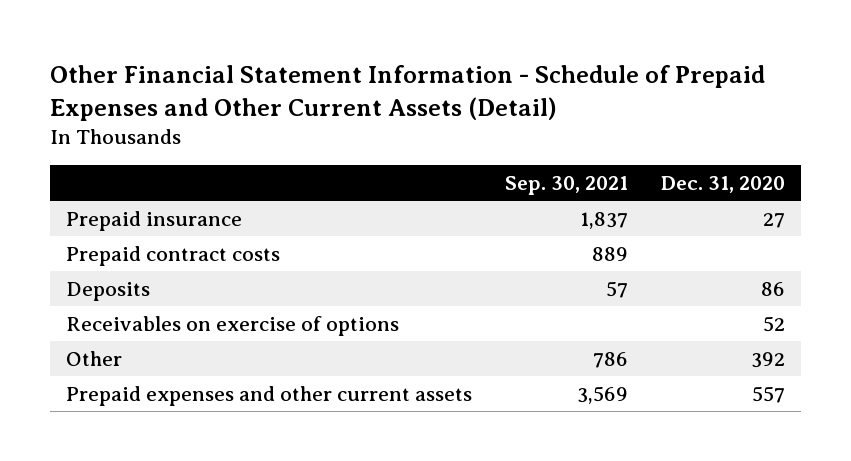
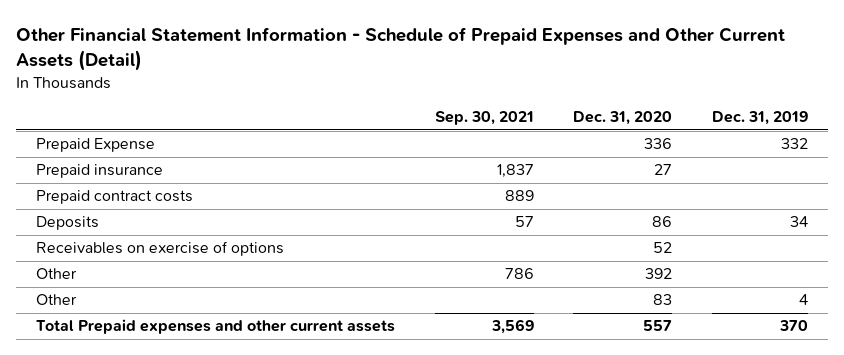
- | Sep. 30, 2021 | Dec. 31, 2020
+ | Sep. 30, 2021 | Dec. 31, 2020 | Dec. 31, 2019
+ Prepaid Expense | | 336 | 332
- Prepaid expenses and other current assets | 3,569 | 557
+ Other | | 83 | 4
+ Total Prepaid expenses and other current assets | 3,569 | 557 | 370

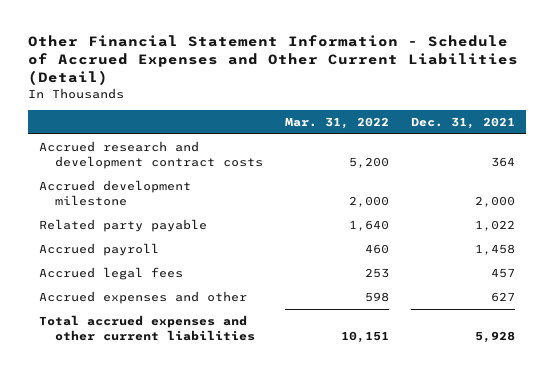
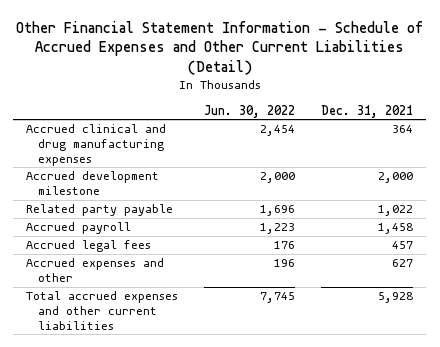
- | Mar. 31, 2022 | Dec. 31, 2021
+ | Jun. 30, 2022 | Dec. 31, 2021
- Accrued research and development contract costs | 5,200 | 364
+ Accrued clinical and drug manufacturing expenses | 2,454 | 364

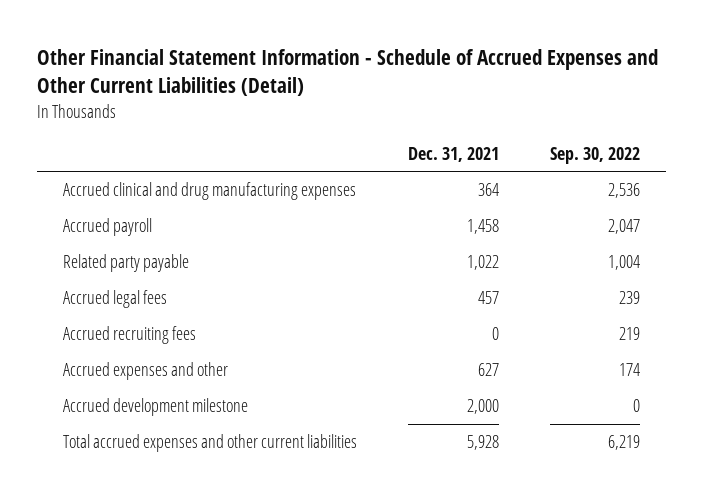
- | Jun. 30, 2022 | Dec. 31, 2021
+ | Dec. 31, 2021 | Sep. 30, 2022
moved down: Related party payable | 1,022 | 1,004
+ Accrued recruiting fees | 0 | 219
moved down: Accrued development milestone | 2,000 | 0

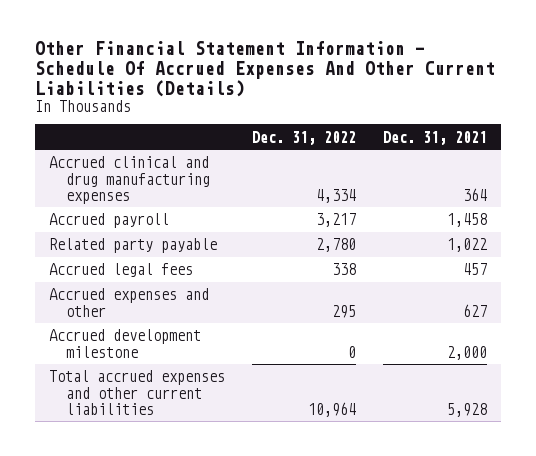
- Other Financial Statement Information - Schedule of Accrued Expenses and Other Current Liabilities (Detail)
+ Other Financial Statement Information - Schedule Of Accrued Expenses And Other Current Liabilities (Details)
- | Dec. 31, 2021 | Sep. 30, 2022
+ | Dec. 31, 2022 | Dec. 31, 2021
- Accrued recruiting fees | 0 | 219

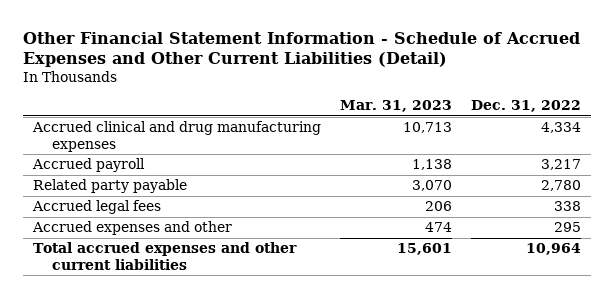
- Other Financial Statement Information - Schedule Of Accrued Expenses And Other Current Liabilities (Details)
+ Other Financial Statement Information - Schedule of Accrued Expenses and Other Current Liabilities (Detail)
- | Dec. 31, 2022 | Dec. 31, 2021
+ | Mar. 31, 2023 | Dec. 31, 2022
- Accrued development milestone | 0 | 2,000

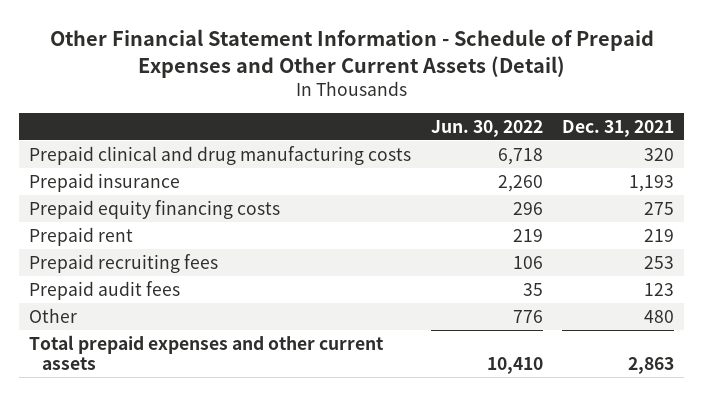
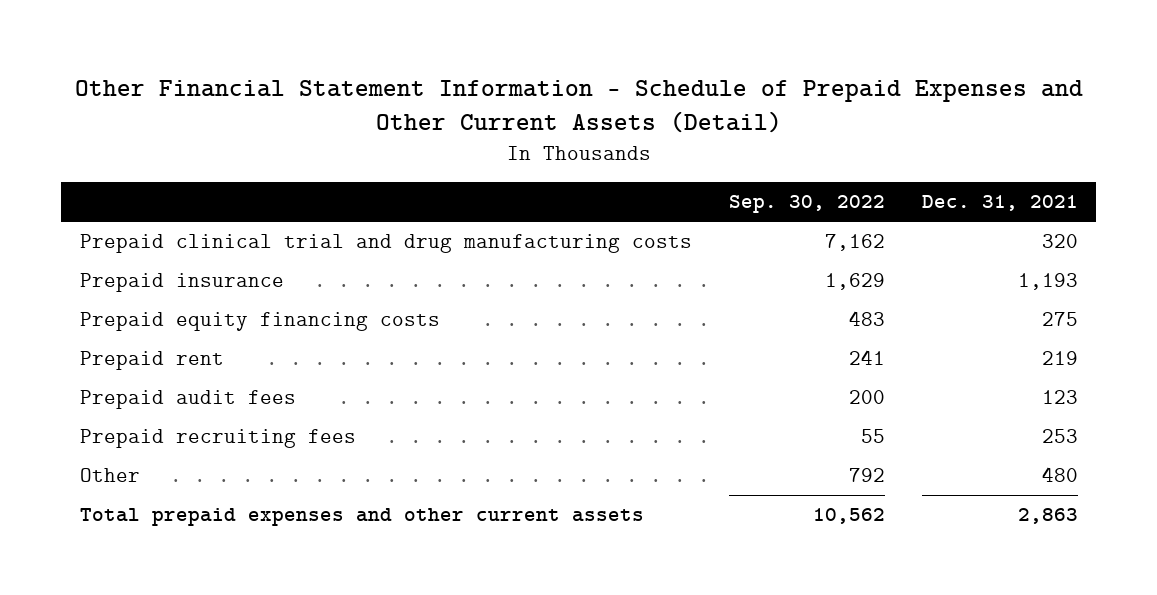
- | Jun. 30, 2022 | Dec. 31, 2021
+ | Sep. 30, 2022 | Dec. 31, 2021
- Prepaid clinical and drug manufacturing costs | 6,718 | 320
+ Prepaid clinical trial and drug manufacturing costs | 7,162 | 320
moved down: Prepaid recruiting fees | 55 | 253

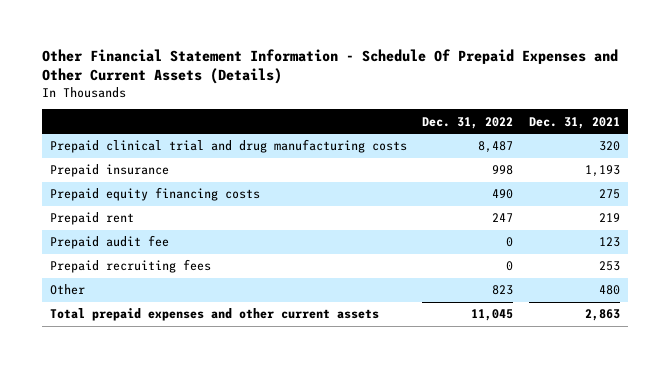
- Other Financial Statement Information - Schedule of Prepaid Expenses and Other Current Assets (Detail)
+ Other Financial Statement Information - Schedule Of Prepaid Expenses and Other Current Assets (Details)
- | Sep. 30, 2022 | Dec. 31, 2021
+ | Dec. 31, 2022 | Dec. 31, 2021
- Prepaid audit fees | 200 | 123
+ Prepaid audit fee | 0 | 123

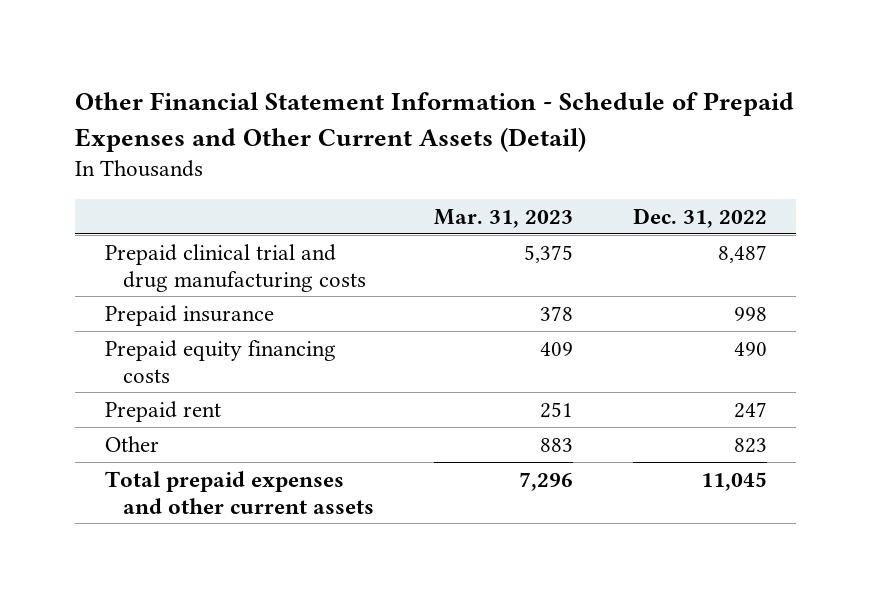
- Other Financial Statement Information - Schedule Of Prepaid Expenses and Other Current Assets (Details)
+ Other Financial Statement Information - Schedule of Prepaid Expenses and Other Current Assets (Detail)
- | Dec. 31, 2022 | Dec. 31, 2021
+ | Mar. 31, 2023 | Dec. 31, 2022
- Prepaid audit fee | 0 | 123
- Prepaid recruiting fees | 0 | 253

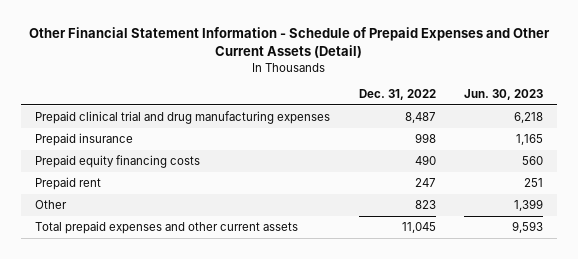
- | Mar. 31, 2023 | Dec. 31, 2022
+ | Dec. 31, 2022 | Jun. 30, 2023
- Prepaid clinical trial and drug manufacturing costs | 5,375 | 8,487
+ Prepaid clinical trial and drug manufacturing expenses | 8,487 | 6,218

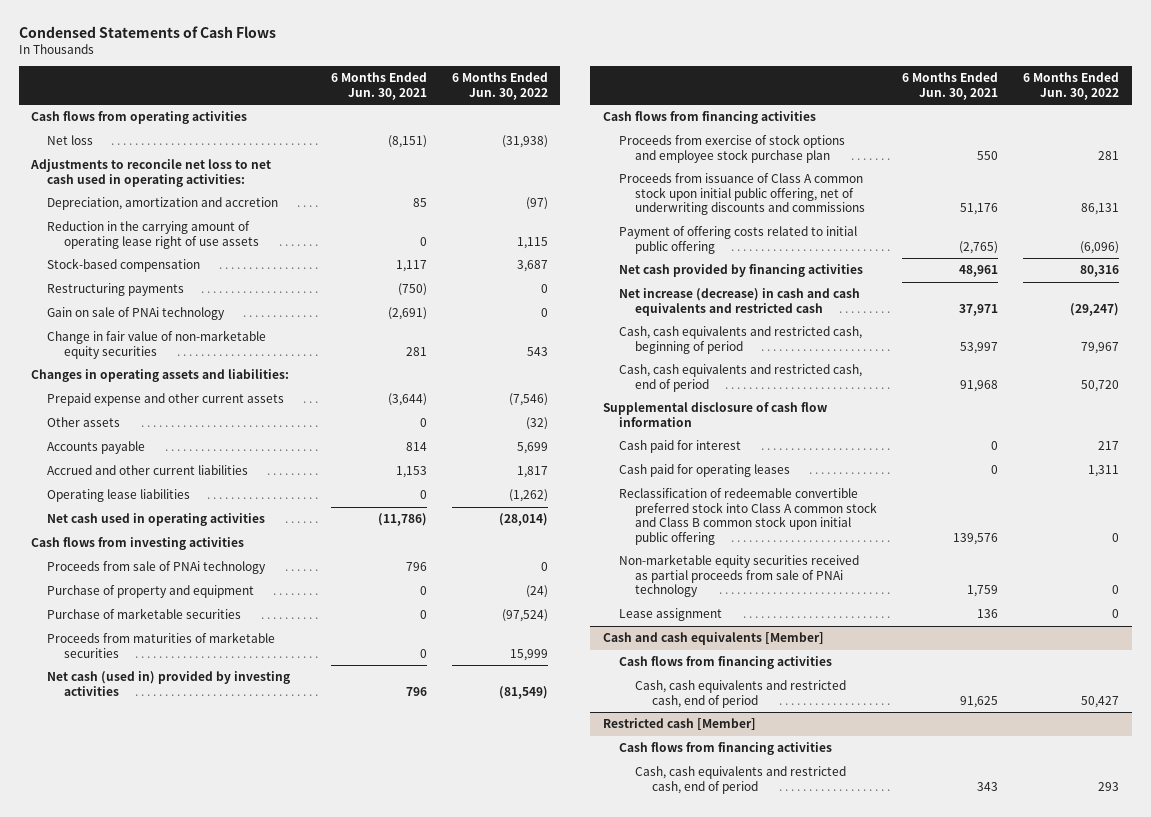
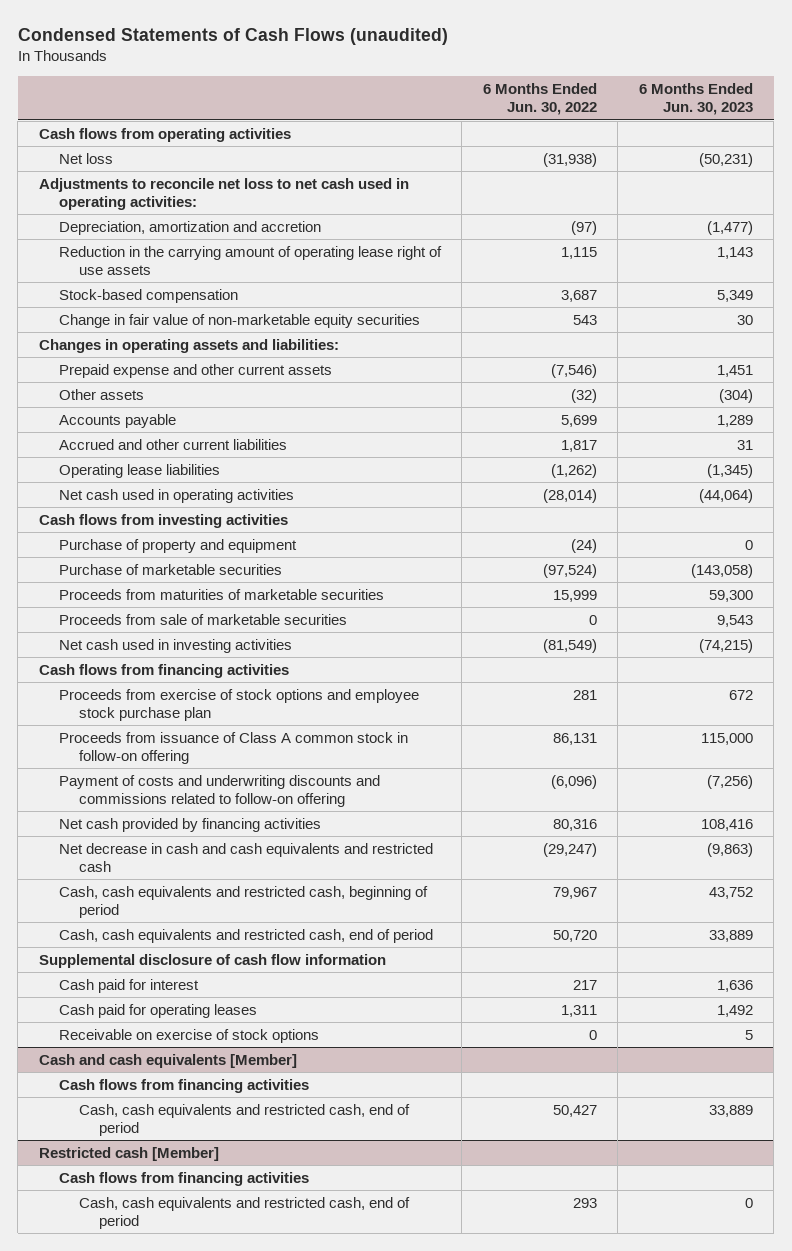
- Condensed Statements of Cash Flows
+ Condensed Statements of Cash Flows (unaudited)
- | 6 Months Ended Jun. 30, 2021 | 6 Months Ended Jun. 30, 2022
+ | 6 Months Ended Jun. 30, 2022 | 6 Months Ended Jun. 30, 2023
- Restructuring payments | (750) | 0
- Gain on sale of PNAi technology | (2,691) | 0
- Proceeds from sale of PNAi technology | 796 | 0
- Net cash (used in) provided by investing activities | 796 | (81,549)
+ Proceeds from sale of marketable securities | 0 | 9,543
+ Net cash used in investing activities | (81,549) | (74,215)
- Proceeds from issuance of Class A common stock upon initial public offering, net of underwriting discounts and commissions | 51,176 | 86,131
- Payment of offering costs related to initial public offering | (2,765) | (6,096)
+ Proceeds from issuance of Class A common stock in follow-on offering | 86,131 | 115,000
+ Payment of costs and underwriting discounts and commissions related to follow-on offering | (6,096) | (7,256)
- Net increase (decrease) in cash and cash equivalents and restricted cash | 37,971 | (29,247)
+ Net decrease in cash and cash equivalents and restricted cash | (29,247) | (9,863)
- Reclassification of redeemable convertible preferred stock into Class A common stock and Class B common stock upon initial public offering | 139,576 | 0
- Non-marketable equity securities received as partial proceeds from sale of PNAi technology | 1,759 | 0
- Lease assignment | 136 | 0
+ Receivable on exercise of stock options | 0 | 5

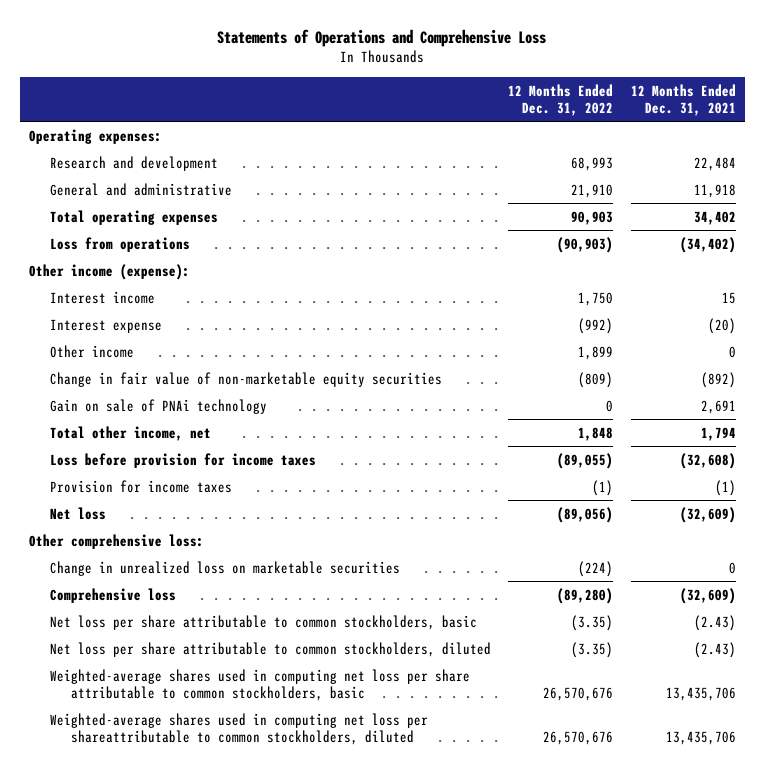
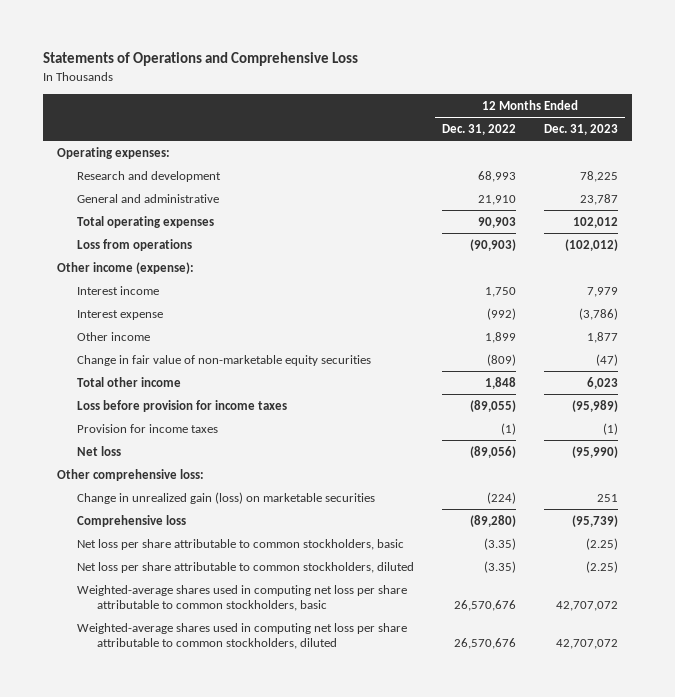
- | 12 Months Ended Dec. 31, 2022 | 12 Months Ended Dec. 31, 2021
+ | 12 Months Ended Dec. 31, 2022 | 12 Months Ended Dec. 31, 2023
- Gain on sale of PNAi technology | 0 | 2,691
- Total other income, net | 1,848 | 1,794
+ Total other income | 1,848 | 6,023
- Change in unrealized loss on marketable securities | (224) | 0
+ Change in unrealized gain (loss) on marketable securities | (224) | 251
- Weighted-average shares used in computing net loss per shareattributable to common stockholders, diluted | 26,570,676 | 13,435,706
+ Weighted-average shares used in computing net loss per share attributable to common stockholders, diluted | 26,570,676 | 42,707,072

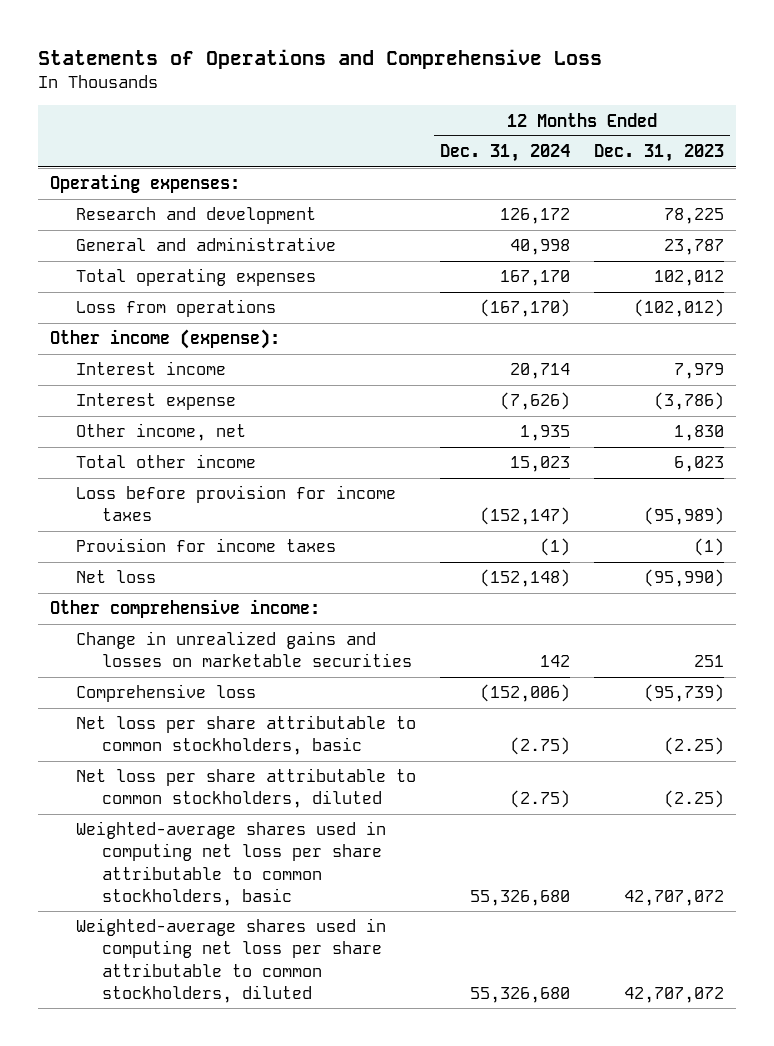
- | 12 Months Ended Dec. 31, 2022 | 12 Months Ended Dec. 31, 2023
+ | 12 Months Ended Dec. 31, 2024 | 12 Months Ended Dec. 31, 2023
- Other income | 1,899 | 1,877
- Change in fair value of non-marketable equity securities | (809) | (47)
+ Other income, net | 1,935 | 1,830
- Other comprehensive loss:
- Change in unrealized gain (loss) on marketable securities | (224) | 251
+ Other comprehensive income:
+ Change in unrealized gains and losses on marketable securities | 142 | 251

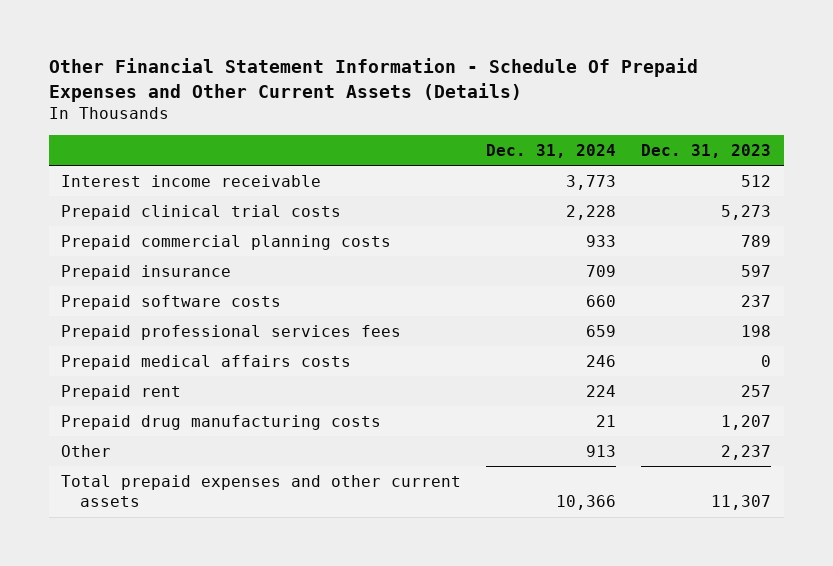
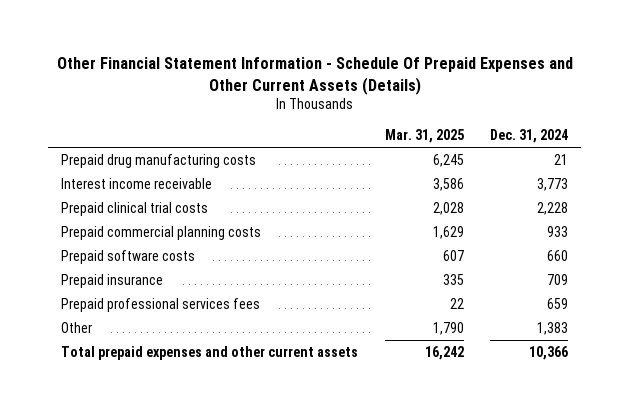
- | Dec. 31, 2024 | Dec. 31, 2023
+ | Mar. 31, 2025 | Dec. 31, 2024
moved up: Prepaid drug manufacturing costs | 6,245 | 21
moved down: Prepaid insurance | 335 | 709
- Prepaid medical affairs costs | 246 | 0
- Prepaid rent | 224 | 257
- Other | 913 | 2,237
+ Other | 1,790 | 1,383

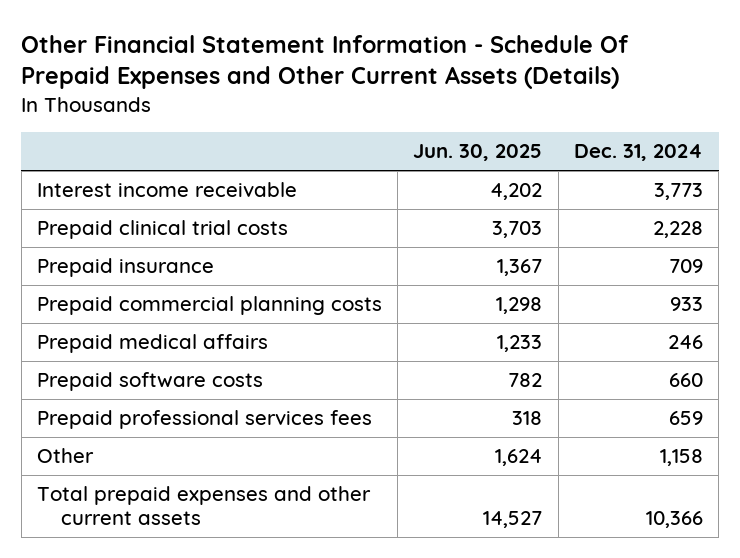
- | Mar. 31, 2025 | Dec. 31, 2024
+ | Jun. 30, 2025 | Dec. 31, 2024
- Prepaid drug manufacturing costs | 6,245 | 21
moved up: Prepaid insurance | 1,367 | 709
+ Prepaid medical affairs | 1,233 | 246
- Other | 1,790 | 1,383
+ Other | 1,624 | 1,158

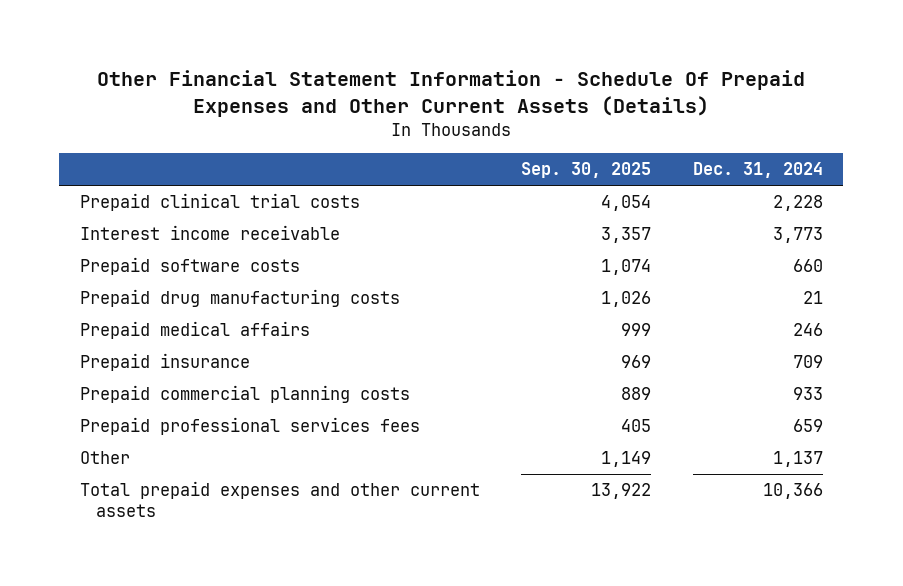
- | Jun. 30, 2025 | Dec. 31, 2024
+ | Sep. 30, 2025 | Dec. 31, 2024
moved down: Interest income receivable | 3,357 | 3,773
moved up: Prepaid software costs | 1,074 | 660
+ Prepaid drug manufacturing costs | 1,026 | 21
moved up: Prepaid medical affairs | 999 | 246
- Other | 1,624 | 1,158
+ Other | 1,149 | 1,137

